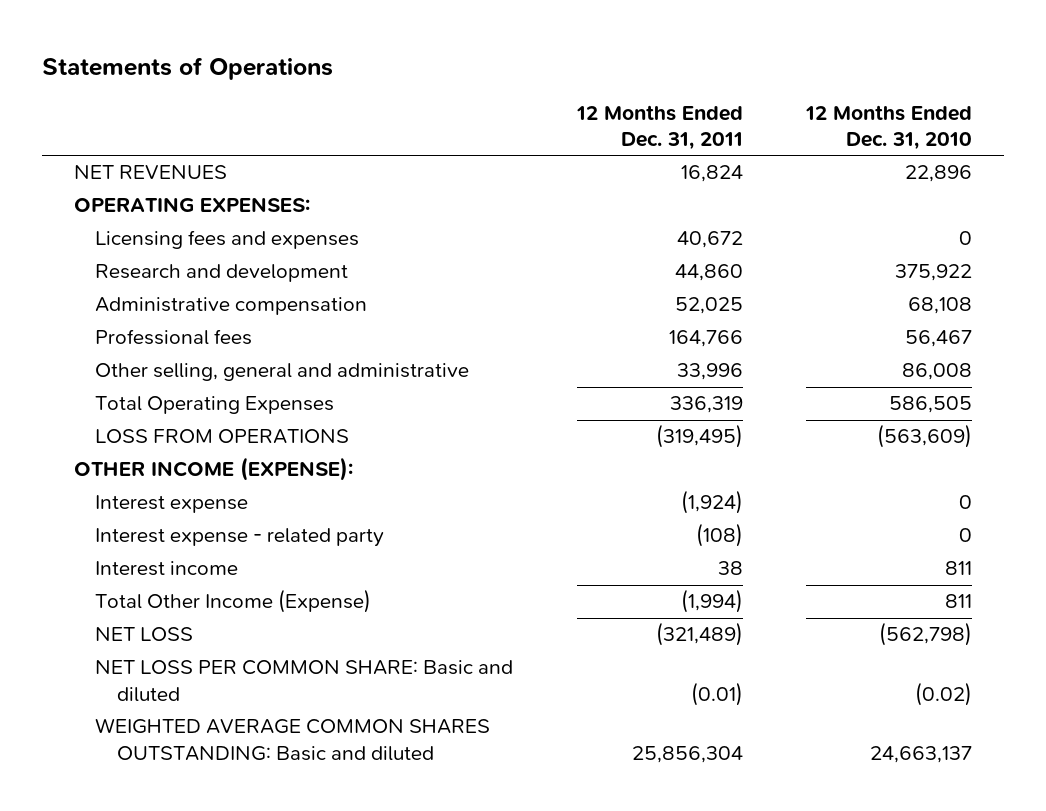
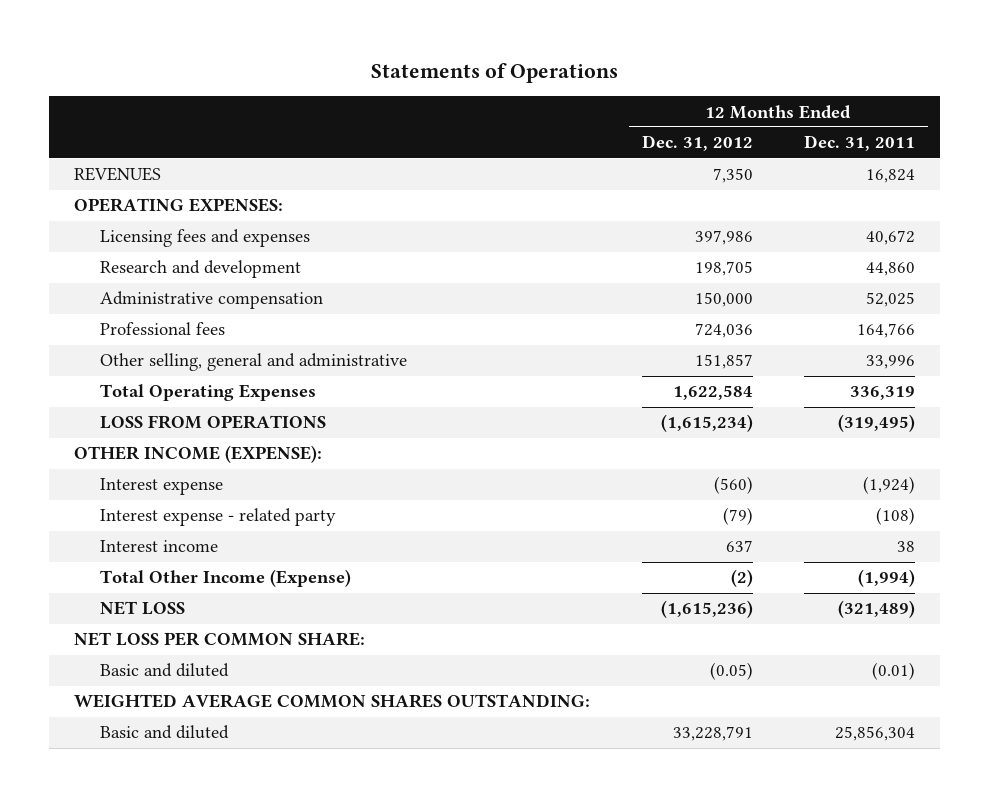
- | 12 Months Ended Dec. 31, 2011 | 12 Months Ended Dec. 31, 2010
+ | 12 Months Ended Dec. 31, 2012 | 12 Months Ended Dec. 31, 2011
- NET REVENUES | 16,824 | 22,896
+ REVENUES | 7,350 | 16,824
- NET LOSS PER COMMON SHARE: Basic and diluted | (0.01) | (0.02)
- WEIGHTED AVERAGE COMMON SHARES OUTSTANDING: Basic and diluted | 25,856,304 | 24,663,137
+ NET LOSS PER COMMON SHARE:
+ Basic and diluted | (0.05) | (0.01)
+ WEIGHTED AVERAGE COMMON SHARES OUTSTANDING:
+ Basic and diluted | 33,228,791 | 25,856,304

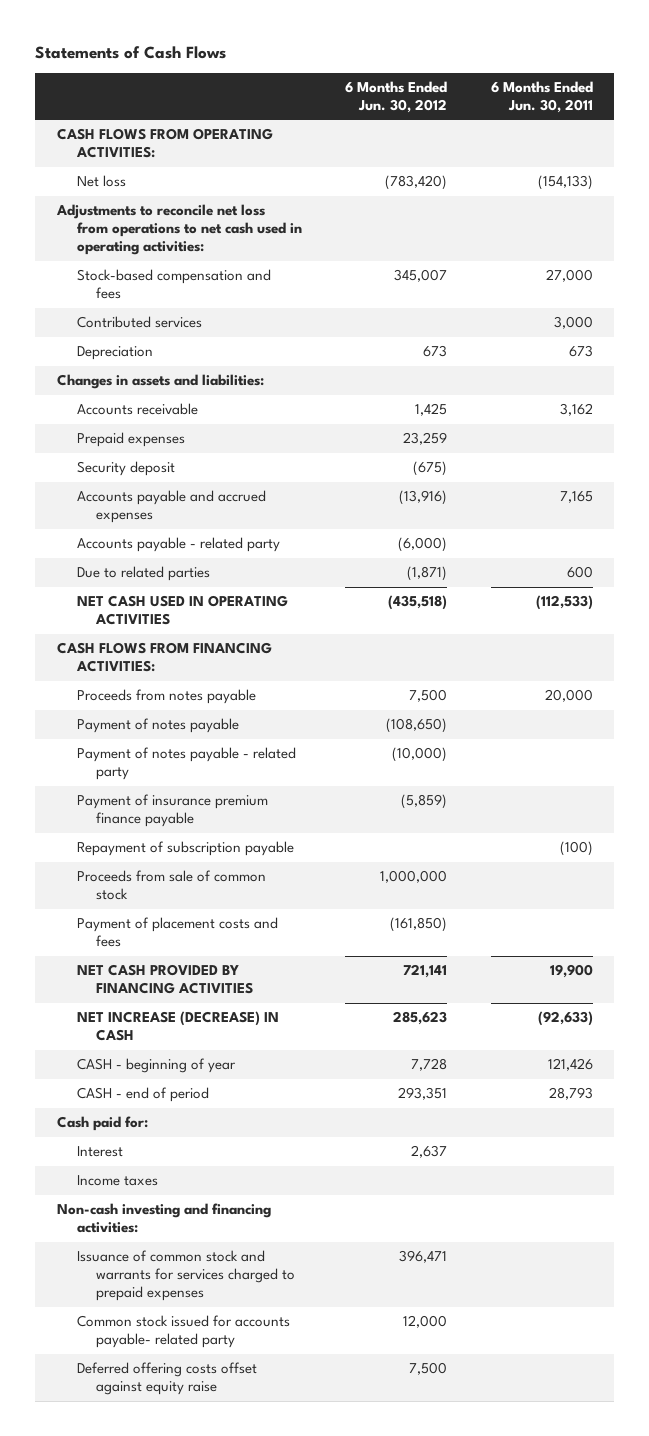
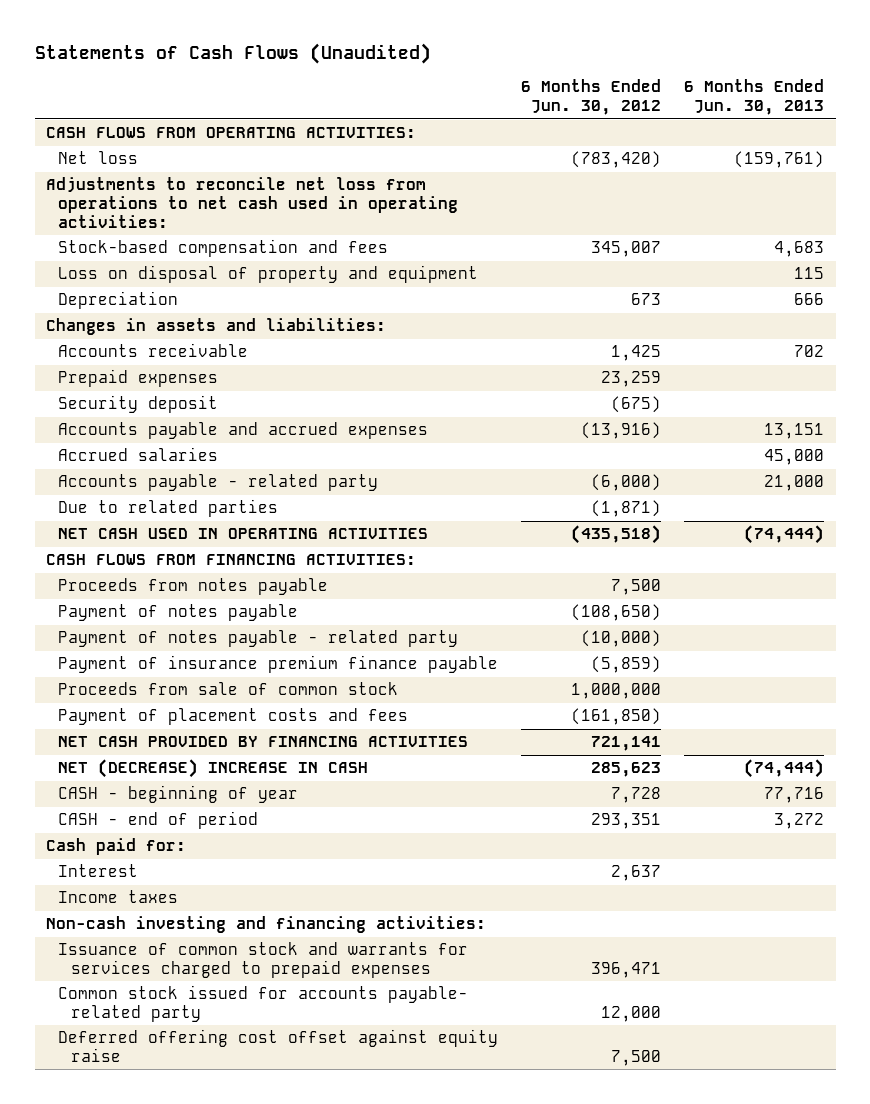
- Statements of Cash Flows
+ Statements of Cash Flows (Unaudited)
- | 6 Months Ended Jun. 30, 2012 | 6 Months Ended Jun. 30, 2011
+ | 6 Months Ended Jun. 30, 2012 | 6 Months Ended Jun. 30, 2013
- Contributed services | | 3,000
+ Loss on disposal of property and equipment | | 115
+ Accrued salaries | | 45,000
- Repayment of subscription payable | | (100)
- NET INCREASE (DECREASE) IN CASH | 285,623 | (92,633)
+ NET (DECREASE) INCREASE IN CASH | 285,623 | (74,444)
- Deferred offering costs offset against equity raise | 7,500 |
+ Deferred offering cost offset against equity raise | 7,500 |

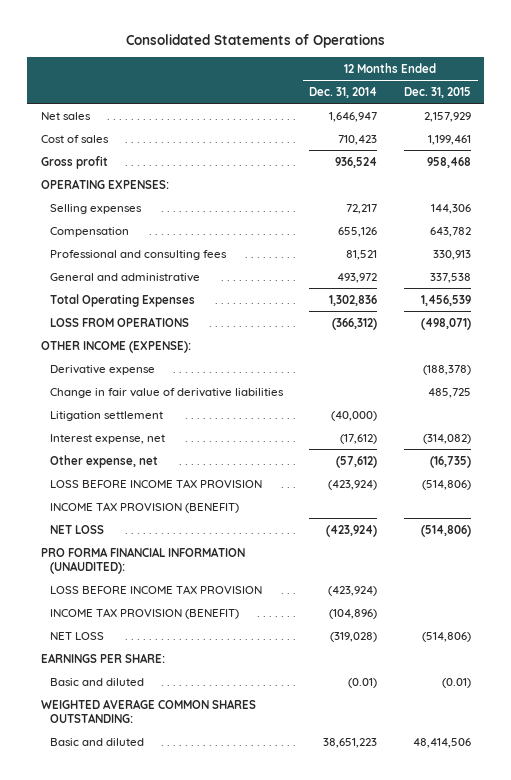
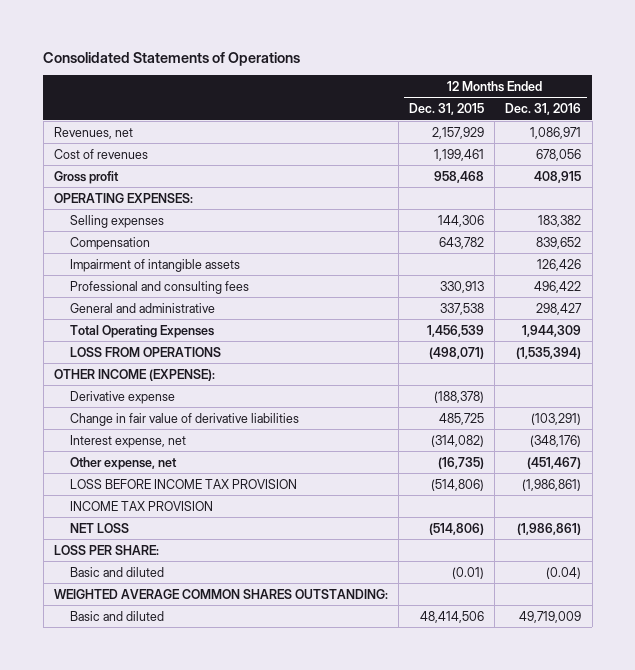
- | 12 Months Ended Dec. 31, 2014 | 12 Months Ended Dec. 31, 2015
+ | 12 Months Ended Dec. 31, 2015 | 12 Months Ended Dec. 31, 2016
- Net sales | 1,646,947 | 2,157,929
- Cost of sales | 710,423 | 1,199,461
+ Revenues, net | 2,157,929 | 1,086,971
+ Cost of revenues | 1,199,461 | 678,056
+ Impairment of intangible assets | | 126,426
- Litigation settlement | (40,000) |
- INCOME TAX PROVISION (BENEFIT)
- NET LOSS | (423,924) | (514,806)
- PRO FORMA FINANCIAL INFORMATION (UNAUDITED):
- LOSS BEFORE INCOME TAX PROVISION | (423,924) |
- INCOME TAX PROVISION (BENEFIT) | (104,896) |
+ INCOME TAX PROVISION
- EARNINGS PER SHARE:
+ LOSS PER SHARE:

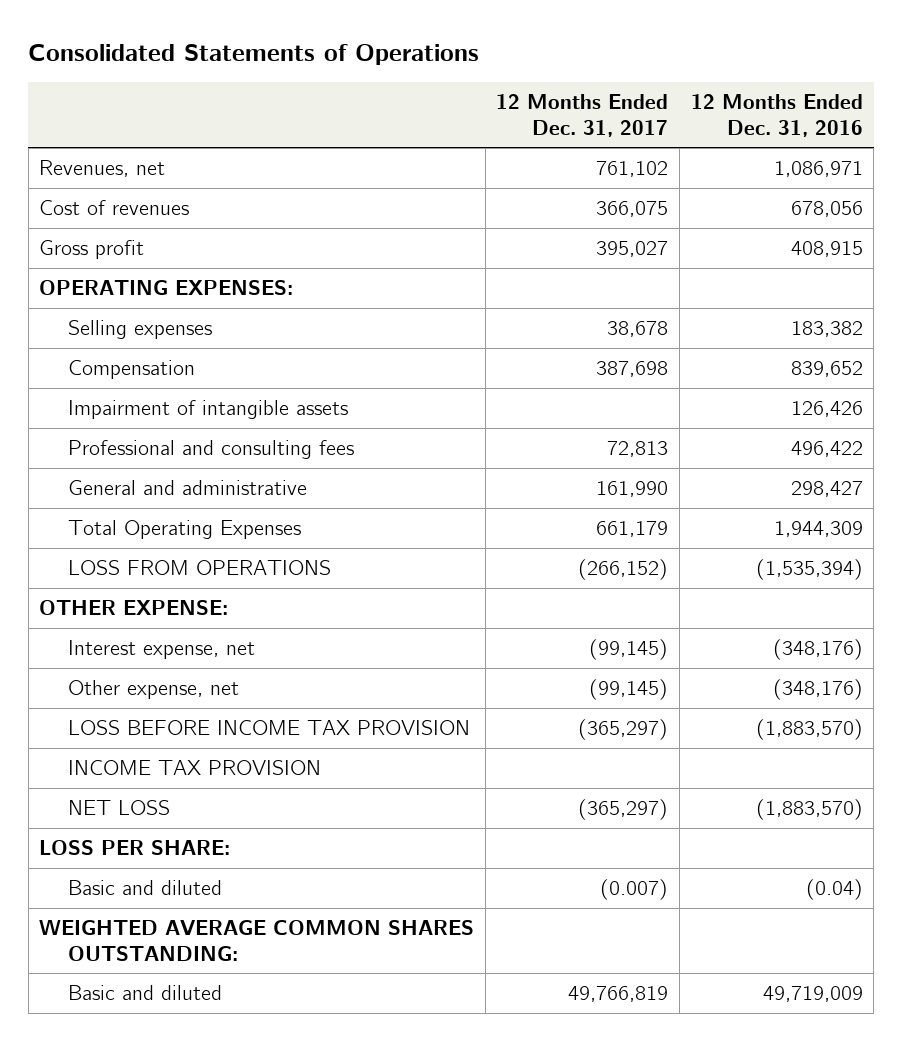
- | 12 Months Ended Dec. 31, 2015 | 12 Months Ended Dec. 31, 2016
+ | 12 Months Ended Dec. 31, 2017 | 12 Months Ended Dec. 31, 2016
- OTHER INCOME (EXPENSE):
- Derivative expense | (188,378) |
- Change in fair value of derivative liabilities | 485,725 | (103,291)
+ OTHER EXPENSE:
- Other expense, net | (16,735) | (451,467)
- LOSS BEFORE INCOME TAX PROVISION | (514,806) | (1,986,861)
+ Other expense, net | (99,145) | (348,176)
+ LOSS BEFORE INCOME TAX PROVISION | (365,297) | (1,883,570)
- NET LOSS | (514,806) | (1,986,861)
+ NET LOSS | (365,297) | (1,883,570)

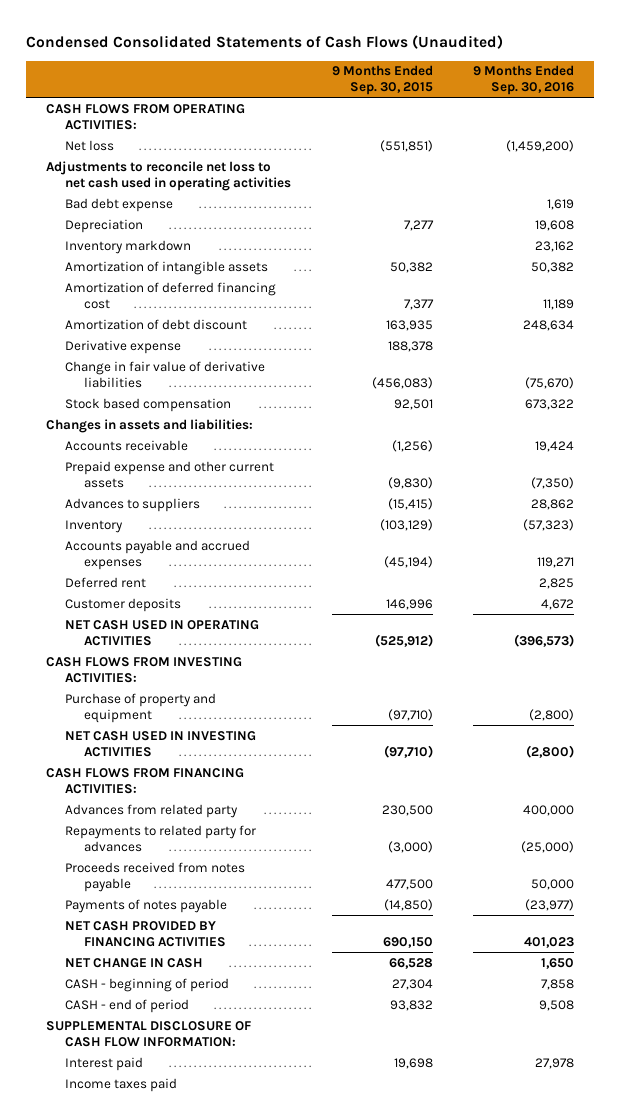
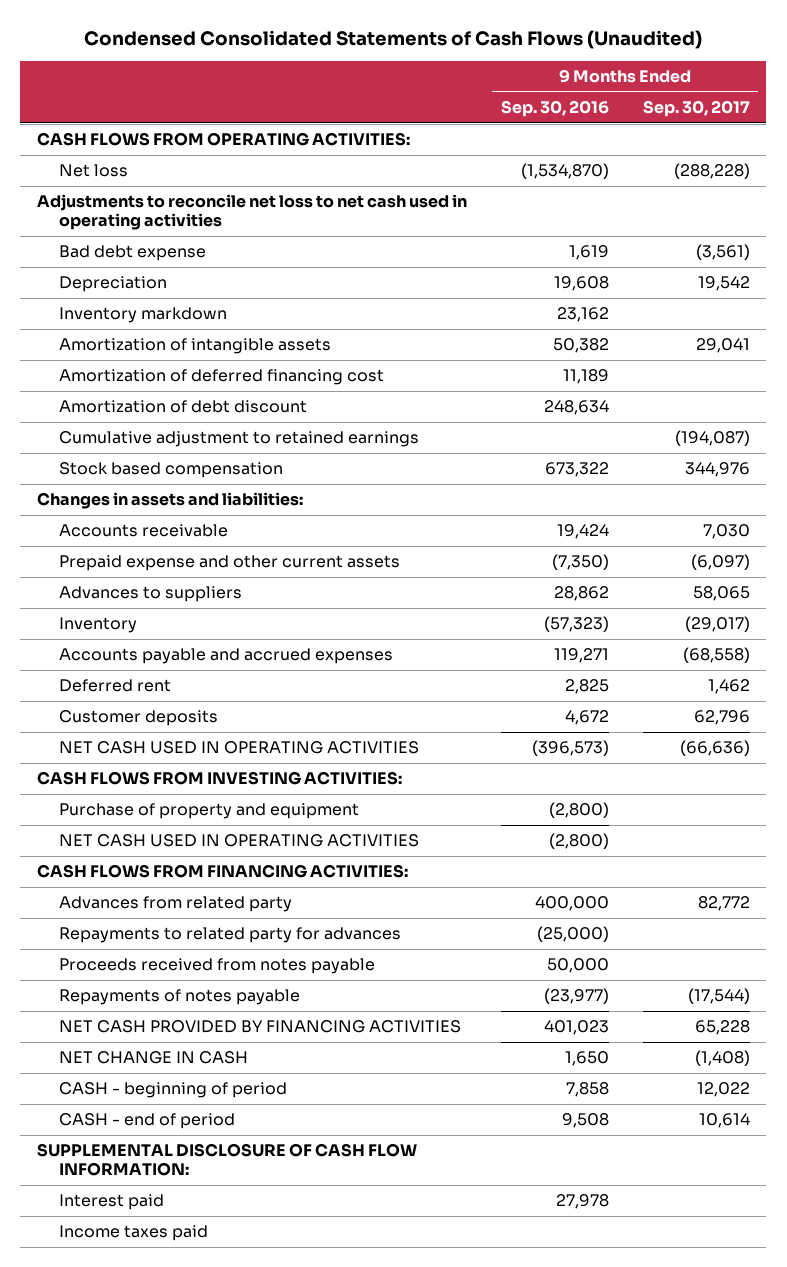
- | 9 Months Ended Sep. 30, 2015 | 9 Months Ended Sep. 30, 2016
+ | 9 Months Ended Sep. 30, 2016 | 9 Months Ended Sep. 30, 2017
- Net loss | (551,851) | (1,459,200)
+ Net loss | (1,534,870) | (288,228)
- Derivative expense | 188,378 |
- Change in fair value of derivative liabilities | (456,083) | (75,670)
+ Cumulative adjustment to retained earnings | | (194,087)
- NET CASH USED IN INVESTING ACTIVITIES | (97,710) | (2,800)
+ NET CASH USED IN OPERATING ACTIVITIES | (2,800) |
- Payments of notes payable | (14,850) | (23,977)
+ Repayments of notes payable | (23,977) | (17,544)

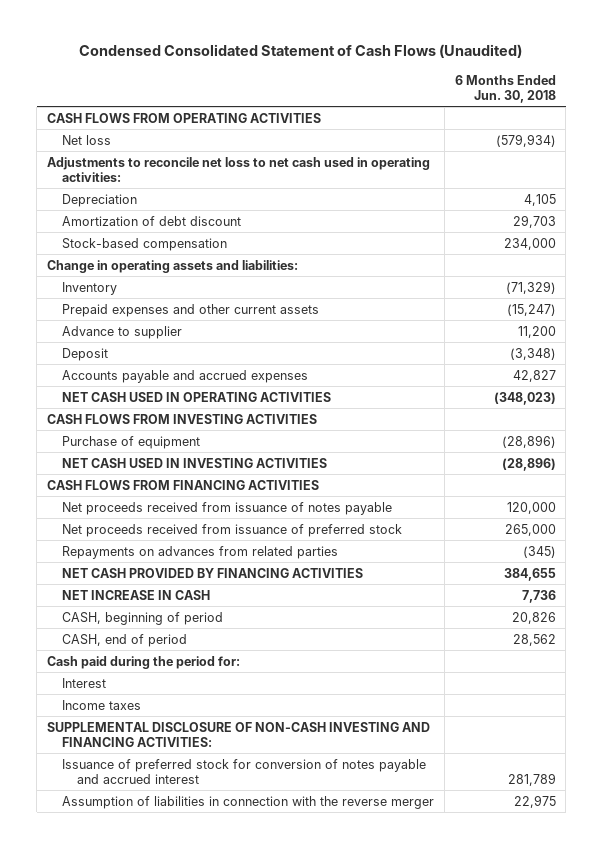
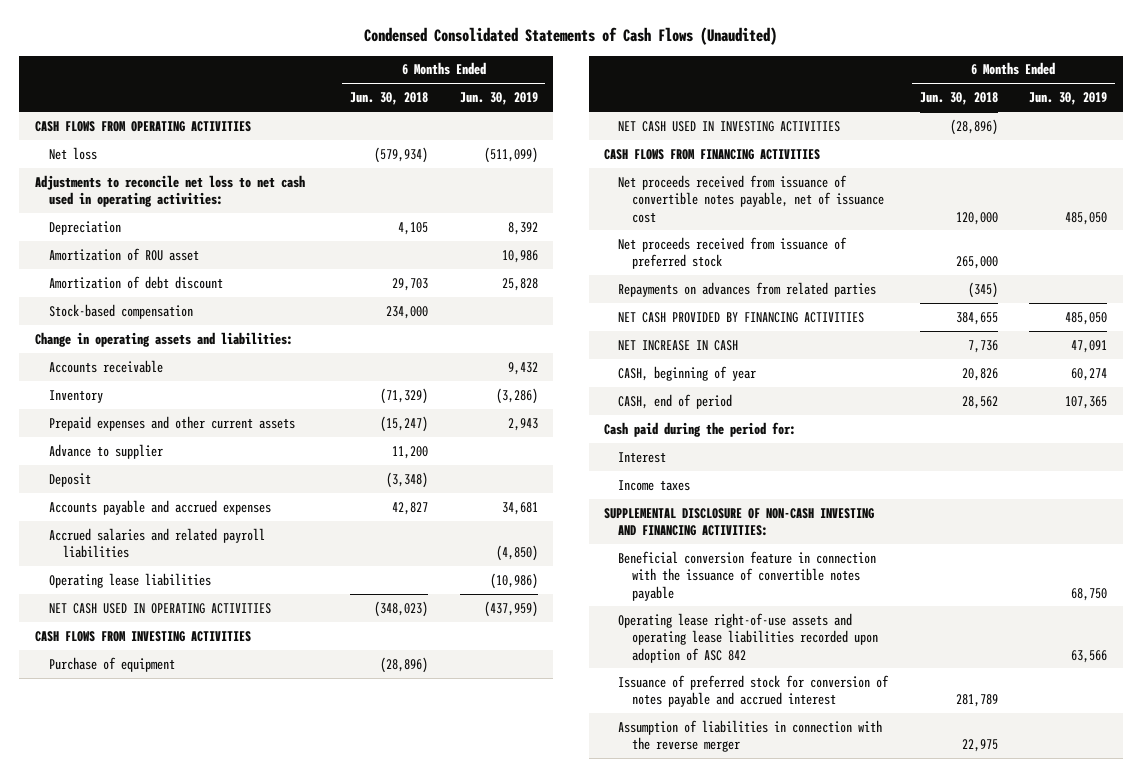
- Condensed Consolidated Statement of Cash Flows (Unaudited)
+ Condensed Consolidated Statements of Cash Flows (Unaudited)
- | 6 Months Ended Jun. 30, 2018
+ | 6 Months Ended Jun. 30, 2018 | 6 Months Ended Jun. 30, 2019
+ Amortization of ROU asset | | 10,986
+ Accounts receivable | | 9,432
+ Accrued salaries and related payroll liabilities | | (4,850)
+ Operating lease liabilities | | (10,986)
- Net proceeds received from issuance of notes payable | 120,000
+ Net proceeds received from issuance of convertible notes payable, net of issuance cost | 120,000 | 485,050
- CASH, beginning of period | 20,826
+ CASH, beginning of year | 20,826 | 60,274
+ Beneficial conversion feature in connection with the issuance of convertible notes payable | | 68,750
+ Operating lease right-of-use assets and operating lease liabilities recorded upon adoption of ASC 842 | | 63,566

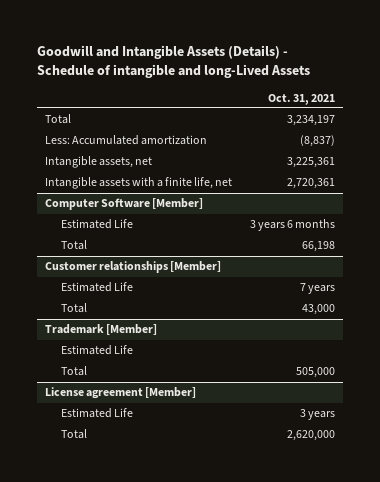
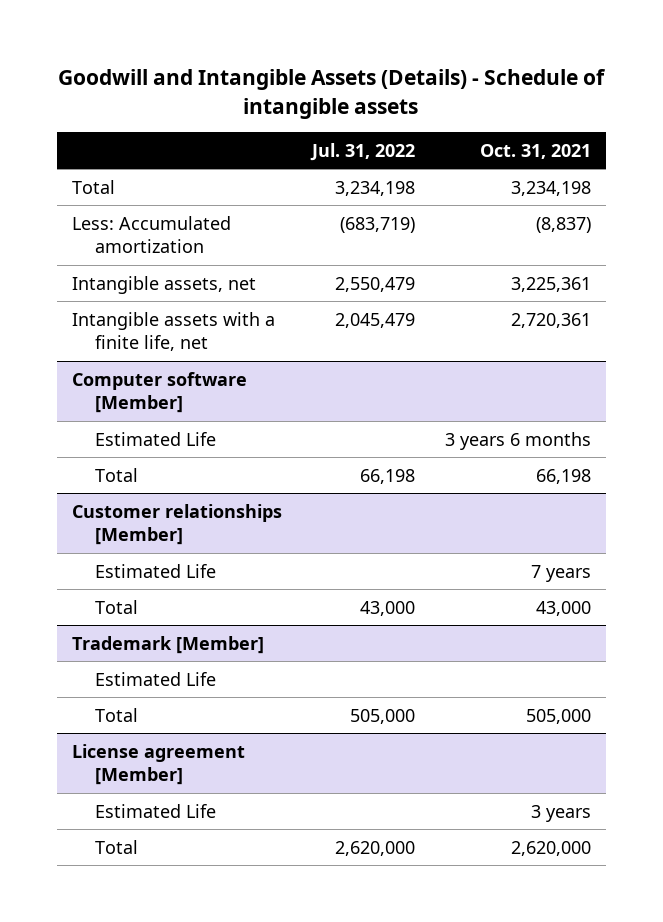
- Goodwill and Intangible Assets (Details) - Schedule of intangible and long-Lived Assets
+ Goodwill and Intangible Assets (Details) - Schedule of intangible assets
- | Oct. 31, 2021
+ | Jul. 31, 2022 | Oct. 31, 2021
- Total | 3,234,197
+ Total | 3,234,198 | 3,234,198
- Computer Software [Member]
+ Computer software [Member]

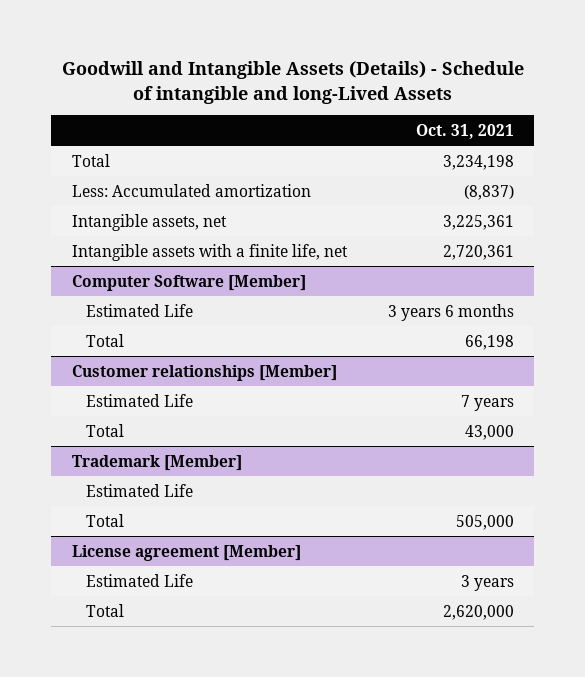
- Goodwill and Intangible Assets (Details) - Schedule of intangible assets
+ Goodwill and Intangible Assets (Details) - Schedule of intangible and long-Lived Assets
- | Jul. 31, 2022 | Oct. 31, 2021
+ | Oct. 31, 2021
- Computer software [Member]
+ Computer Software [Member]

